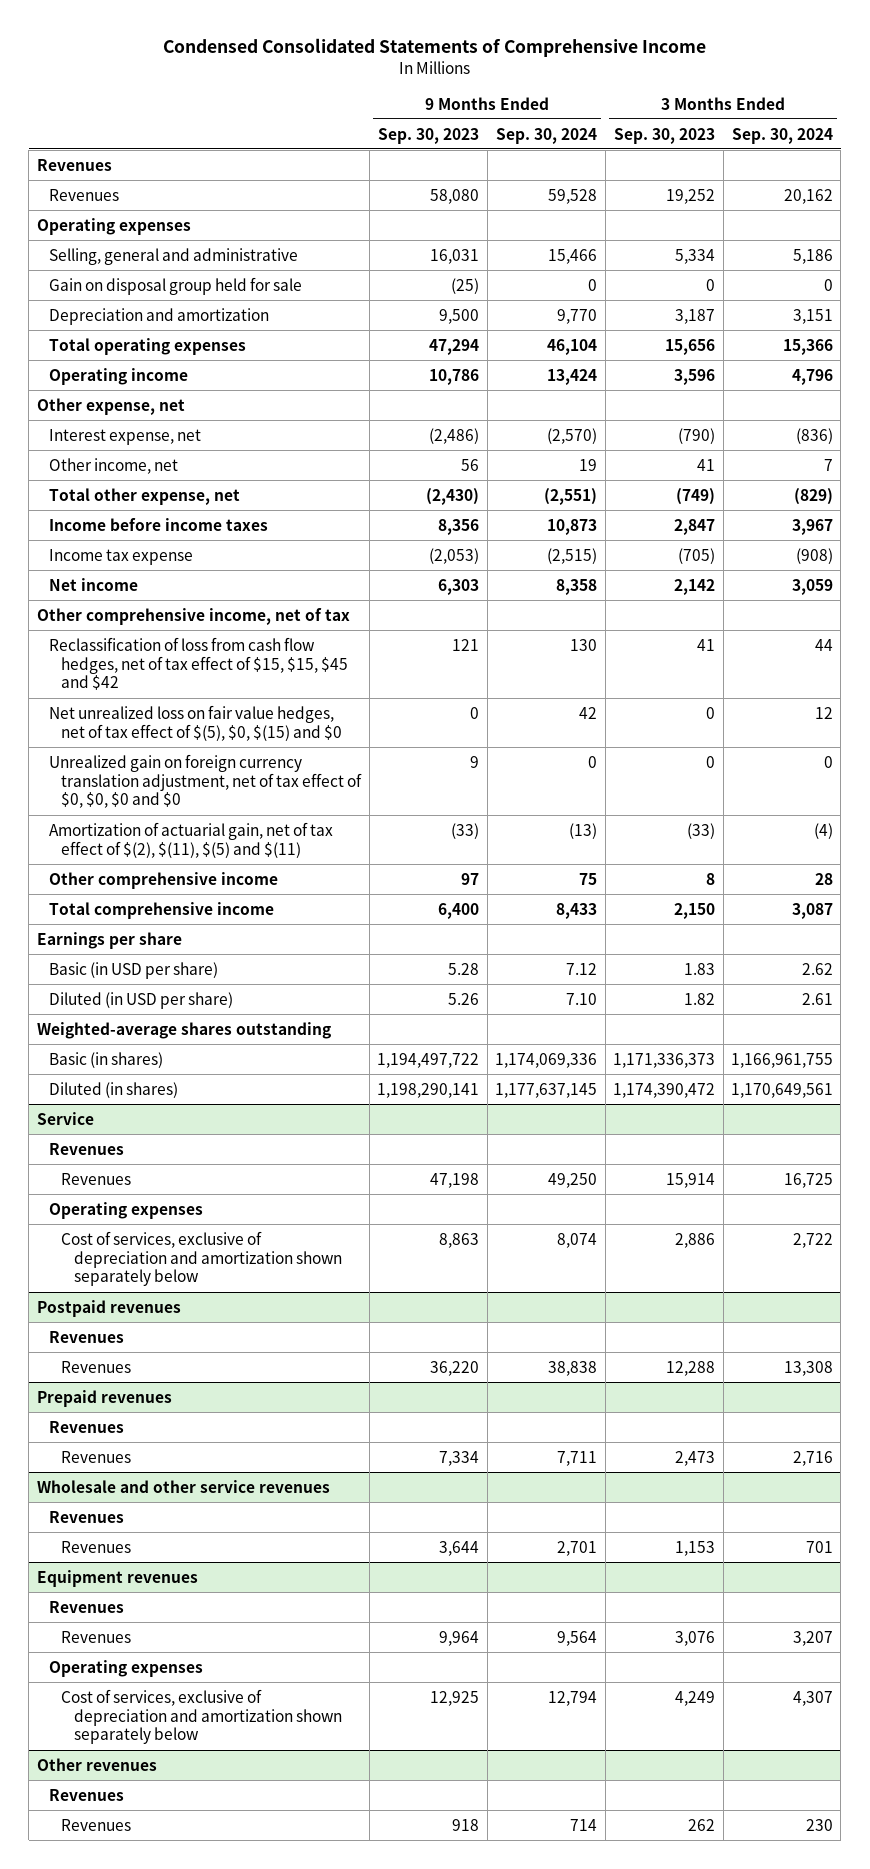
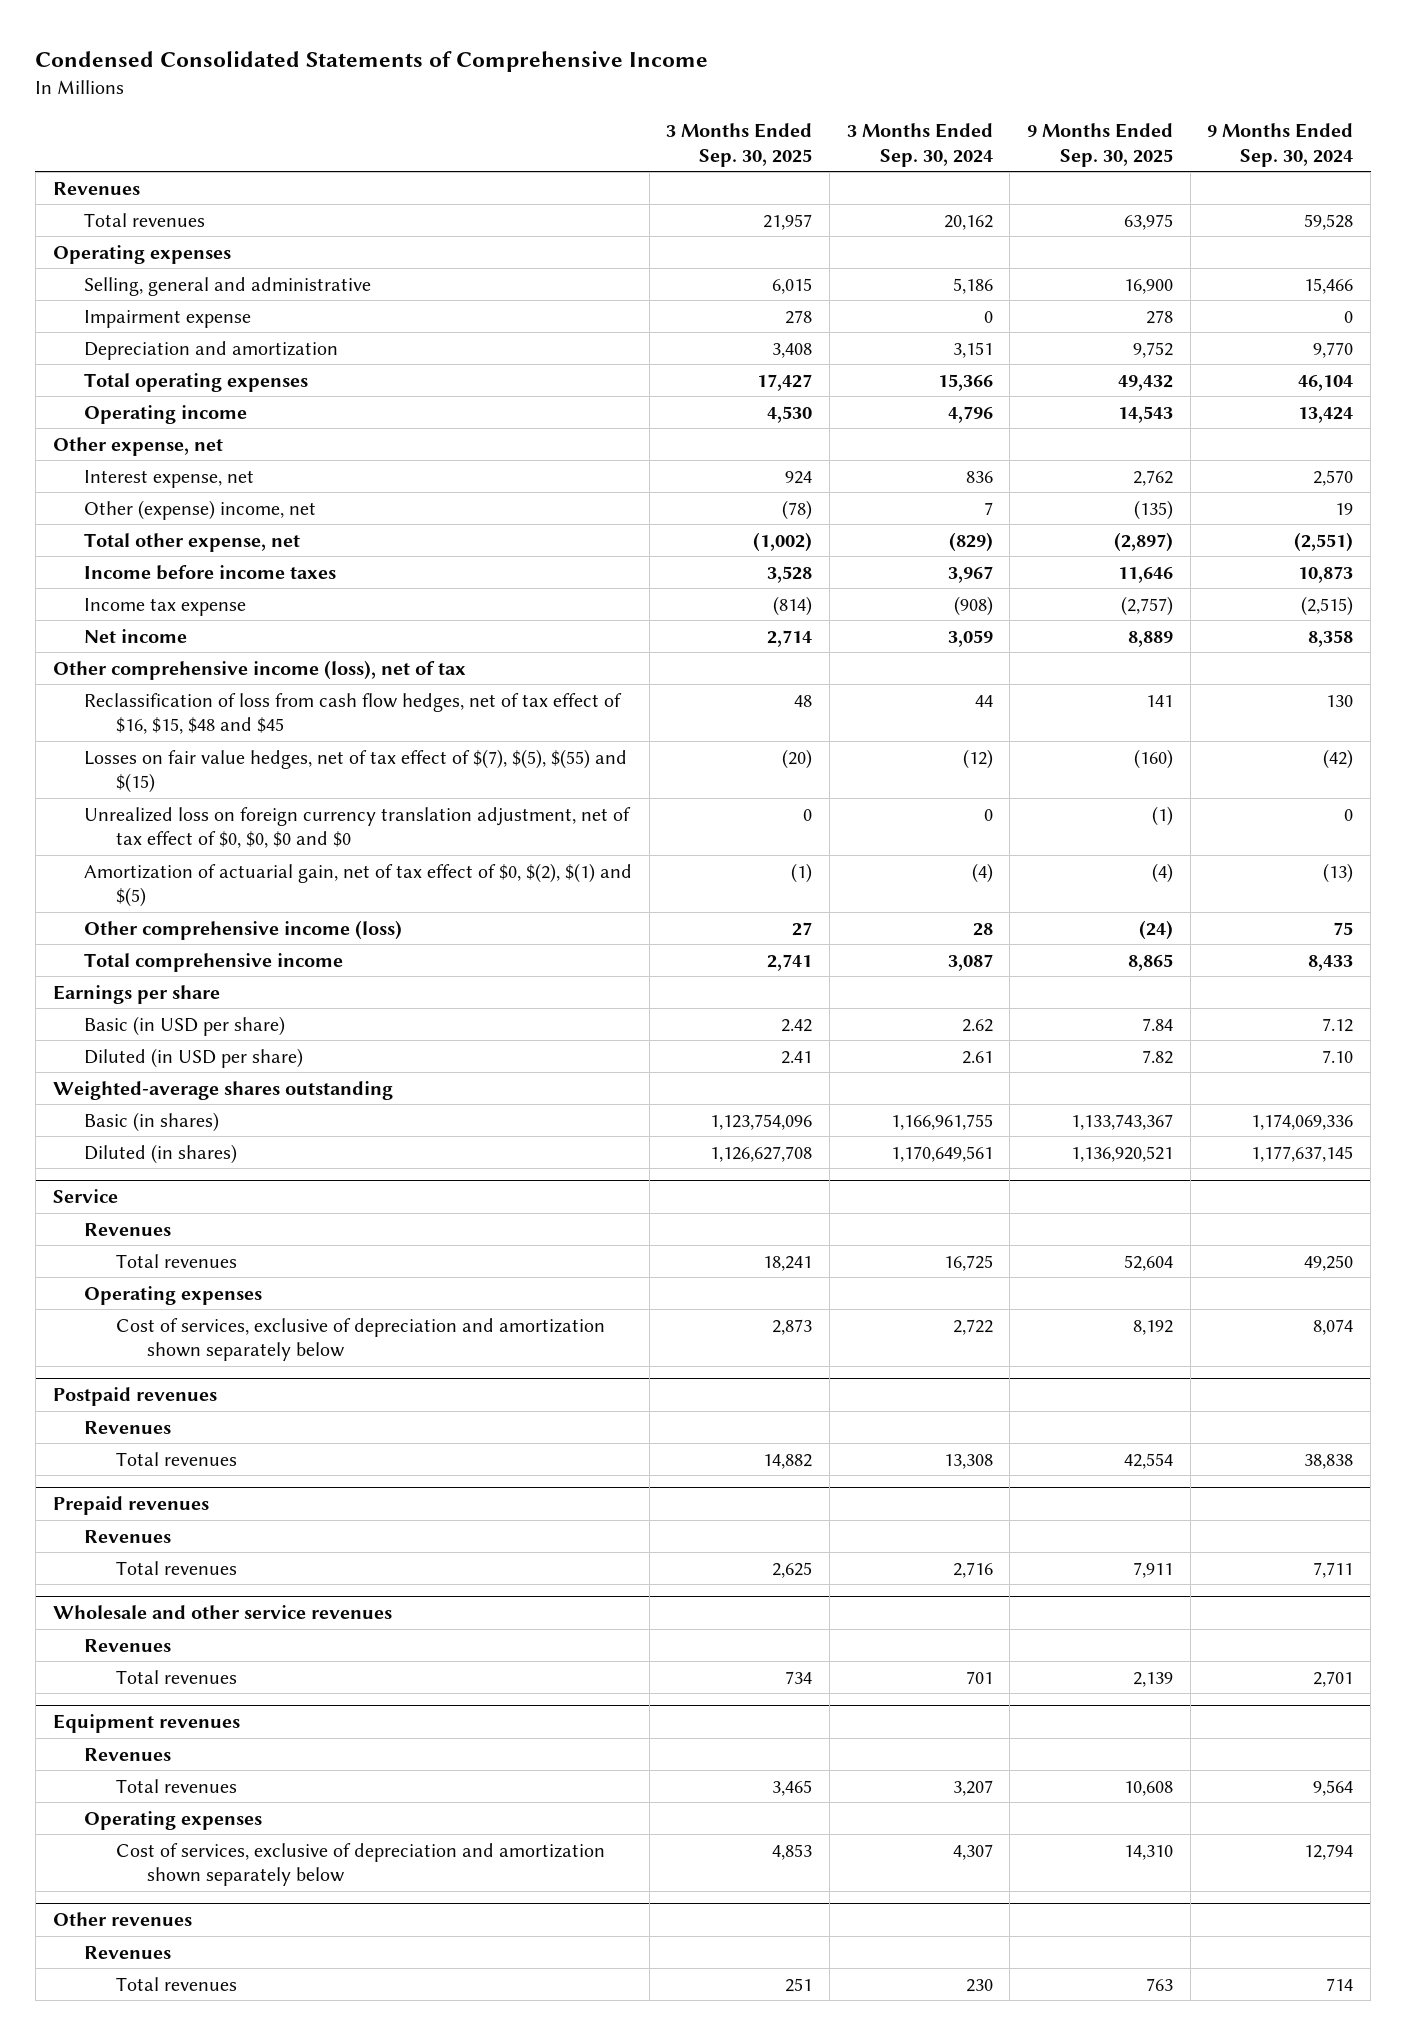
- | 9 Months Ended Sep. 30, 2023 | 9 Months Ended Sep. 30, 2024 | 3 Months Ended Sep. 30, 2023 | 3 Months Ended Sep. 30, 2024
+ | 3 Months Ended Sep. 30, 2025 | 3 Months Ended Sep. 30, 2024 | 9 Months Ended Sep. 30, 2025 | 9 Months Ended Sep. 30, 2024
- Revenues | 58,080 | 59,528 | 19,252 | 20,162
+ Total revenues | 21,957 | 20,162 | 63,975 | 59,528
- Gain on disposal group held for sale | (25) | 0 | 0 | 0
+ Impairment expense | 278 | 0 | 278 | 0
- Interest expense, net | (2,486) | (2,570) | (790) | (836)
- Other income, net | 56 | 19 | 41 | 7
+ Interest expense, net | 924 | 836 | 2,762 | 2,570
+ Other (expense) income, net | (78) | 7 | (135) | 19
- Other comprehensive income, net of tax
- Reclassification of loss from cash flow hedges, net of tax effect of $15, $15, $45 and $42 | 121 | 130 | 41 | 44
- Net unrealized loss on fair value hedges, net of tax effect of $(5), $0, $(15) and $0 | 0 | 42 | 0 | 12
- Unrealized gain on foreign currency translation adjustment, net of tax effect of $0, $0, $0 and $0 | 9 | 0 | 0 | 0
- Amortization of actuarial gain, net of tax effect of $(2), $(11), $(5) and $(11) | (33) | (13) | (33) | (4)
- Other comprehensive income | 97 | 75 | 8 | 28
+ Other comprehensive income (loss), net of tax
+ Reclassification of loss from cash flow hedges, net of tax effect of $16, $15, $48 and $45 | 48 | 44 | 141 | 130
+ Losses on fair value hedges, net of tax effect of $(7), $(5), $(55) and $(15) | (20) | (12) | (160) | (42)
+ Unrealized loss on foreign currency translation adjustment, net of tax effect of $0, $0, $0 and $0 | 0 | 0 | (1) | 0
+ Amortization of actuarial gain, net of tax effect of $0, $(2), $(1) and $(5) | (1) | (4) | (4) | (13)
+ Other comprehensive income (loss) | 27 | 28 | (24) | 75
@ Service
- Revenues | 47,198 | 49,250 | 15,914 | 16,725
+ Total revenues | 18,241 | 16,725 | 52,604 | 49,250
@ Postpaid revenues
- Revenues | 36,220 | 38,838 | 12,288 | 13,308
+ Total revenues | 14,882 | 13,308 | 42,554 | 38,838
@ Prepaid revenues
- Revenues | 7,334 | 7,711 | 2,473 | 2,716
+ Total revenues | 2,625 | 2,716 | 7,911 | 7,711
@ Wholesale and other service revenues
- Revenues | 3,644 | 2,701 | 1,153 | 701
+ Total revenues | 734 | 701 | 2,139 | 2,701
@ Equipment revenues
- Revenues | 9,964 | 9,564 | 3,076 | 3,207
+ Total revenues | 3,465 | 3,207 | 10,608 | 9,564
@ Other revenues
- Revenues | 918 | 714 | 262 | 230
+ Total revenues | 251 | 230 | 763 | 714

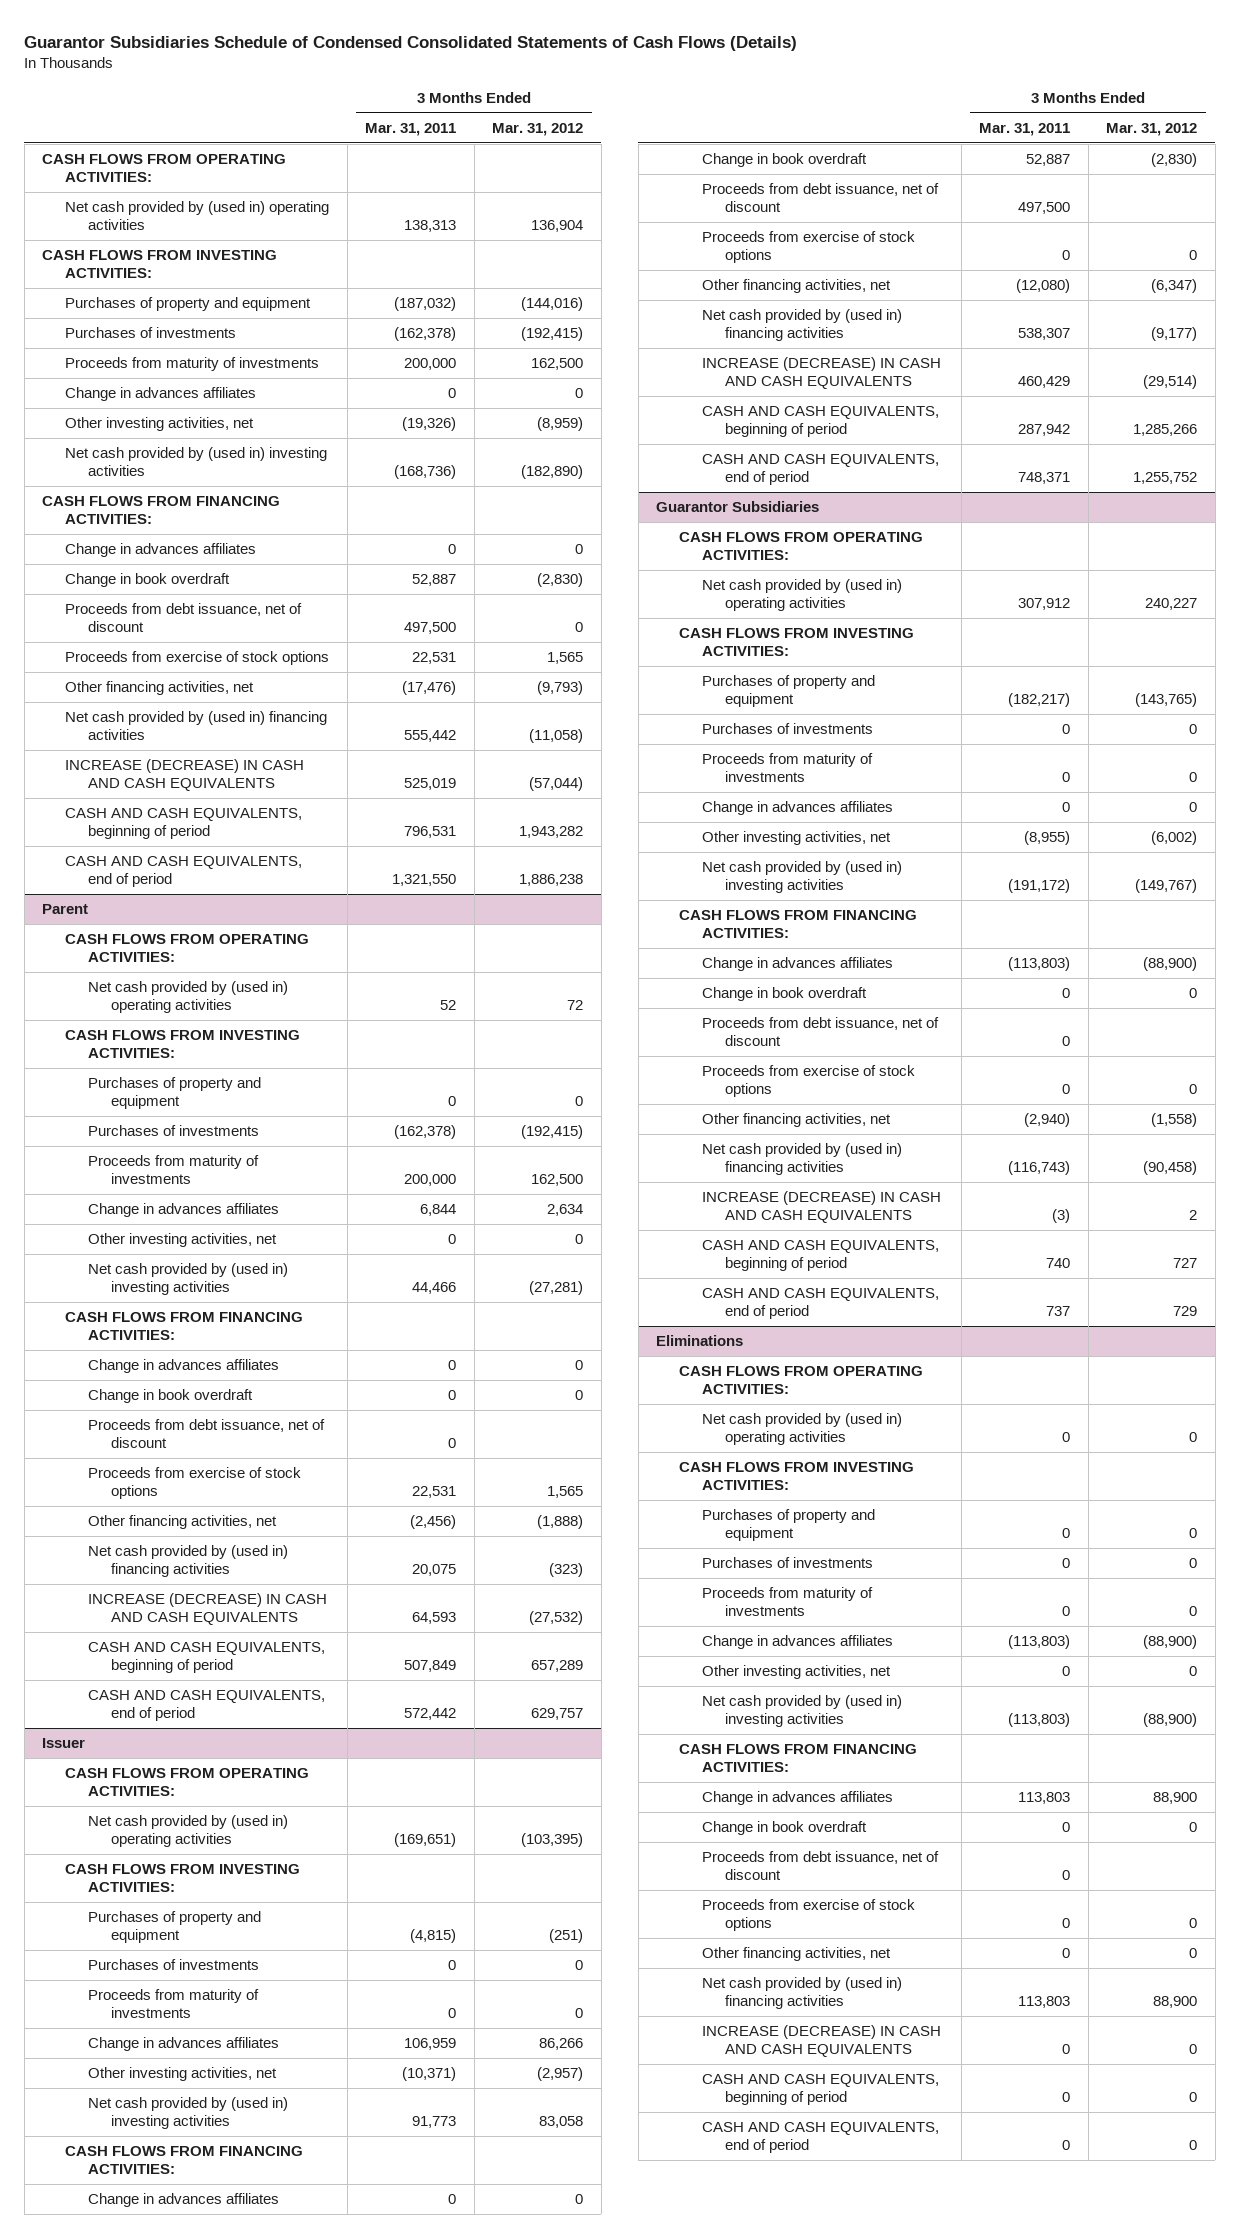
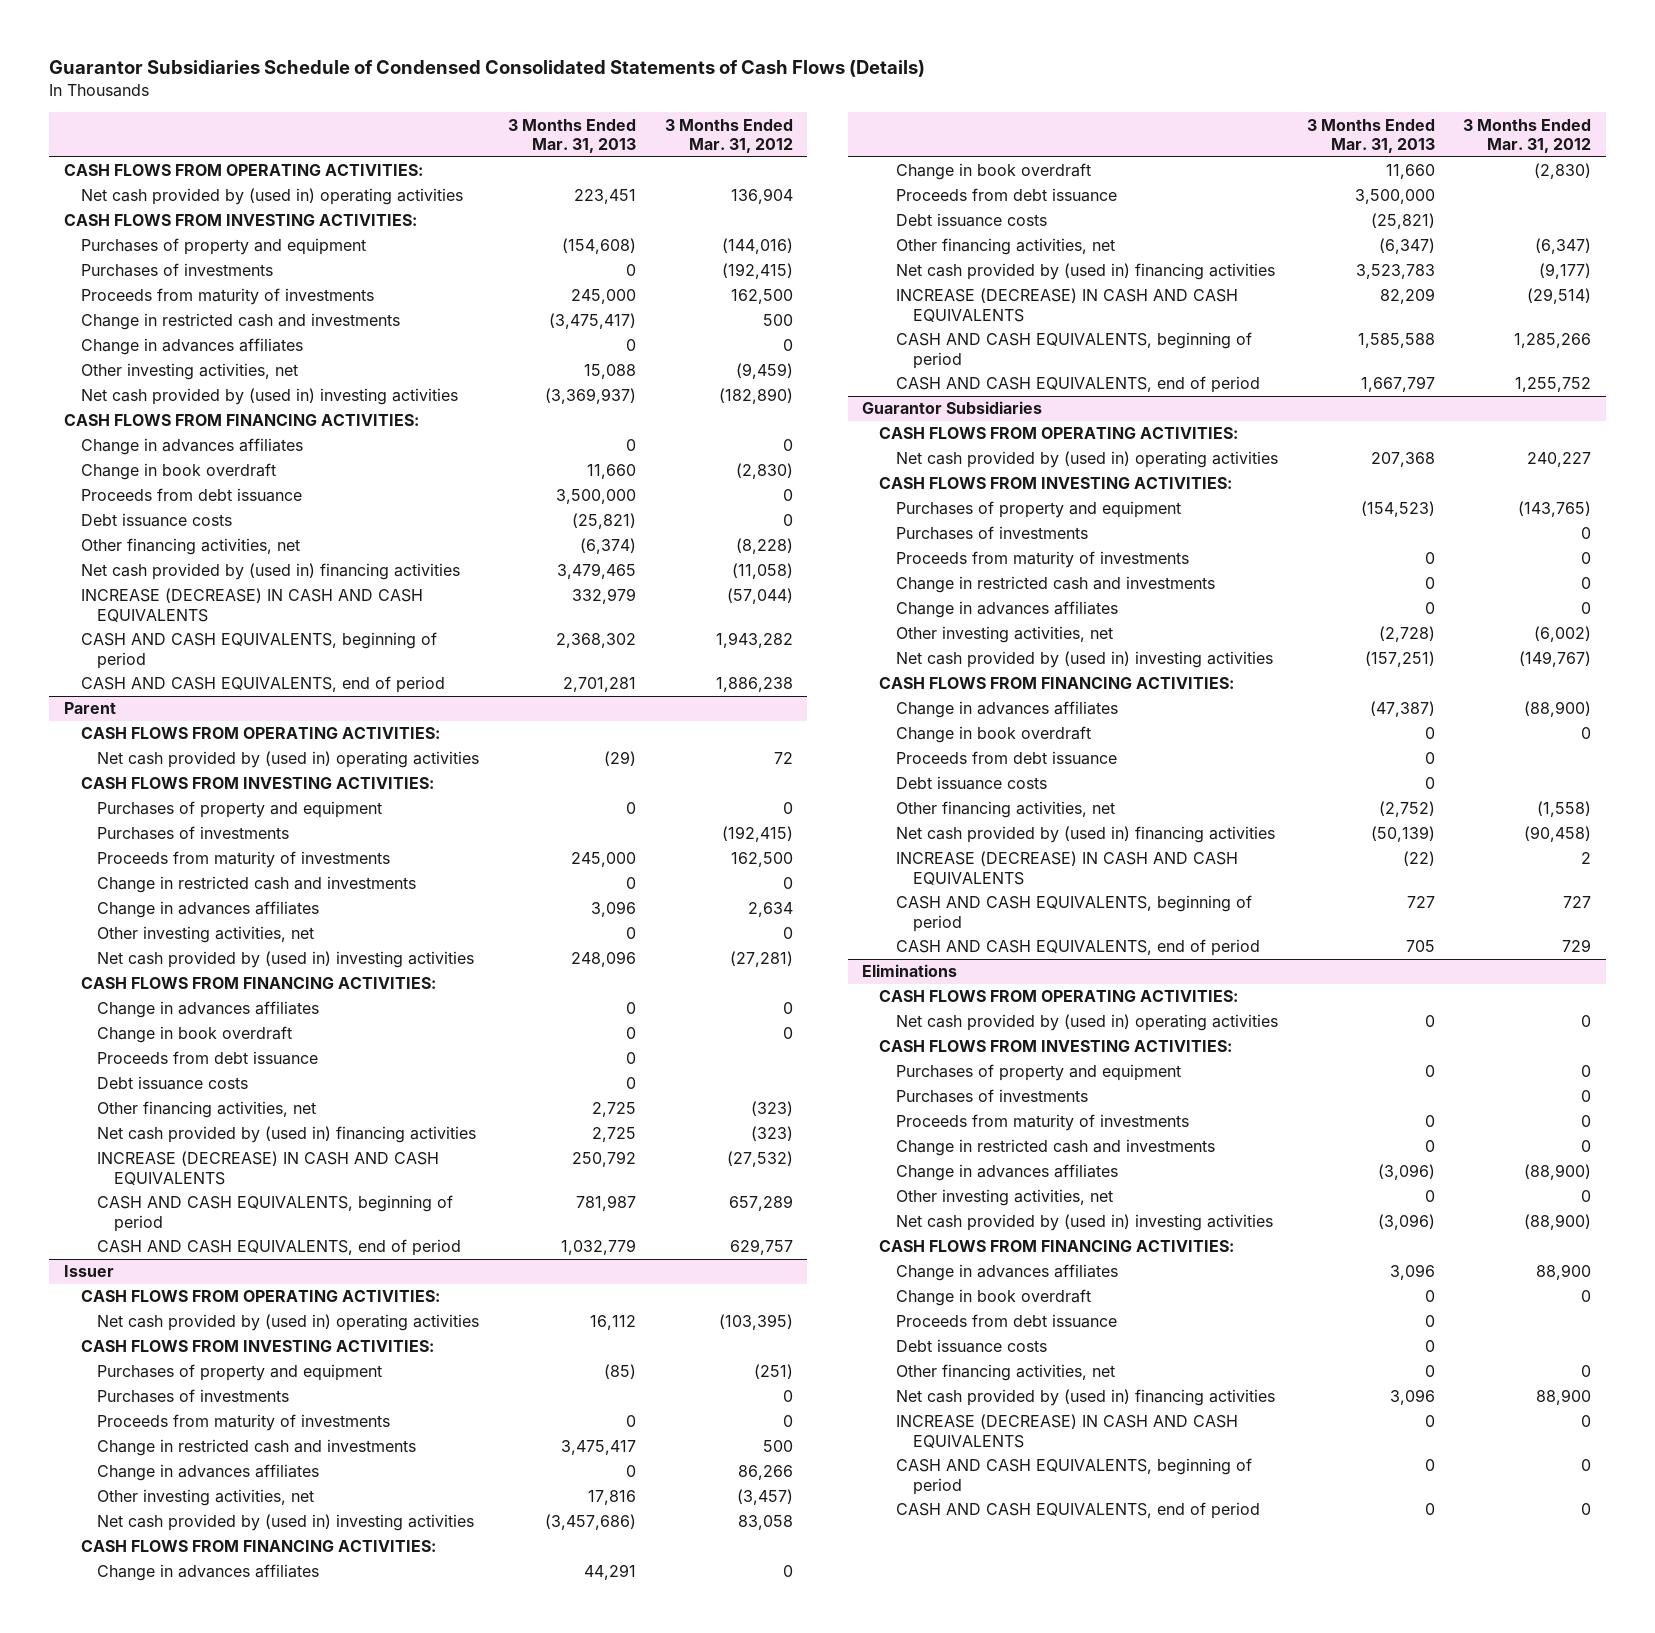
- | 3 Months Ended Mar. 31, 2011 | 3 Months Ended Mar. 31, 2012
+ | 3 Months Ended Mar. 31, 2013 | 3 Months Ended Mar. 31, 2012
+ Change in restricted cash and investments | (3,475,417) | 500
- Other investing activities, net | (19,326) | (8,959)
+ Other investing activities, net | 15,088 | (9,459)
- Proceeds from debt issuance, net of discount | 497,500 | 0
- Proceeds from exercise of stock options | 22,531 | 1,565
- Other financing activities, net | (17,476) | (9,793)
+ Proceeds from debt issuance | 3,500,000 | 0
+ Debt issuance costs | (25,821) | 0
+ Other financing activities, net | (6,374) | (8,228)
@ Parent
+ Change in restricted cash and investments | 0 | 0
- Proceeds from debt issuance, net of discount | 0 |
- Proceeds from exercise of stock options | 22,531 | 1,565
- Other financing activities, net | (2,456) | (1,888)
+ Proceeds from debt issuance | 0 |
+ Debt issuance costs | 0 |
+ Other financing activities, net | 2,725 | (323)
@ Issuer
+ Change in restricted cash and investments | 3,475,417 | 500
- Other investing activities, net | (10,371) | (2,957)
+ Other investing activities, net | 17,816 | (3,457)
- Proceeds from debt issuance, net of discount | 497,500 |
- Proceeds from exercise of stock options | 0 | 0
+ Proceeds from debt issuance | 3,500,000 |
+ Debt issuance costs | (25,821) |
@ Guarantor Subsidiaries
+ Change in restricted cash and investments | 0 | 0
- Proceeds from debt issuance, net of discount | 0 |
- Proceeds from exercise of stock options | 0 | 0
+ Proceeds from debt issuance | 0 |
+ Debt issuance costs | 0 |
@ Eliminations
+ Change in restricted cash and investments | 0 | 0
- Proceeds from debt issuance, net of discount | 0 |
- Proceeds from exercise of stock options | 0 | 0
+ Proceeds from debt issuance | 0 |
+ Debt issuance costs | 0 |

